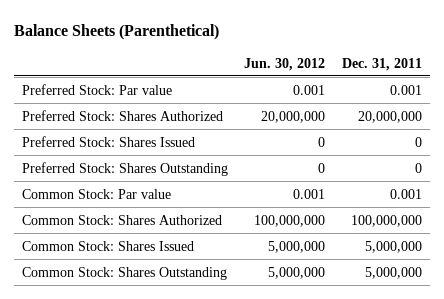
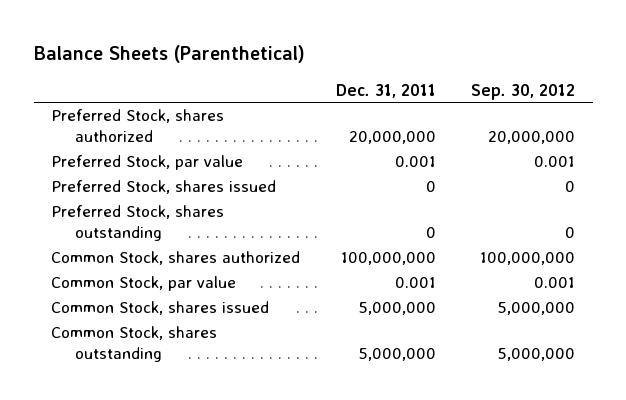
- | Jun. 30, 2012 | Dec. 31, 2011
+ | Dec. 31, 2011 | Sep. 30, 2012
- Preferred Stock: Par value | 0.001 | 0.001
- Preferred Stock: Shares Authorized | 20,000,000 | 20,000,000
- Preferred Stock: Shares Issued | 0 | 0
- Preferred Stock: Shares Outstanding | 0 | 0
- Common Stock: Par value | 0.001 | 0.001
- Common Stock: Shares Authorized | 100,000,000 | 100,000,000
- Common Stock: Shares Issued | 5,000,000 | 5,000,000
- Common Stock: Shares Outstanding | 5,000,000 | 5,000,000
+ Preferred Stock, shares authorized | 20,000,000 | 20,000,000
+ Preferred Stock, par value | 0.001 | 0.001
+ Preferred Stock, shares issued | 0 | 0
+ Preferred Stock, shares outstanding | 0 | 0
+ Common Stock, shares authorized | 100,000,000 | 100,000,000
+ Common Stock, par value | 0.001 | 0.001
+ Common Stock, shares issued | 5,000,000 | 5,000,000
+ Common Stock, shares outstanding | 5,000,000 | 5,000,000

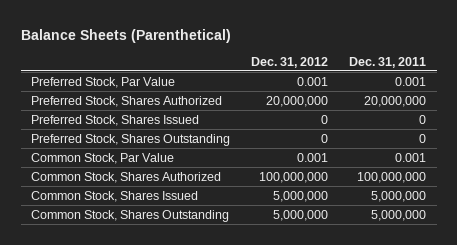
- | Dec. 31, 2011 | Sep. 30, 2012
+ | Dec. 31, 2012 | Dec. 31, 2011
- Preferred Stock, shares authorized | 20,000,000 | 20,000,000
- Preferred Stock, par value | 0.001 | 0.001
- Preferred Stock, shares issued | 0 | 0
- Preferred Stock, shares outstanding | 0 | 0
- Common Stock, shares authorized | 100,000,000 | 100,000,000
- Common Stock, par value | 0.001 | 0.001
- Common Stock, shares issued | 5,000,000 | 5,000,000
- Common Stock, shares outstanding | 5,000,000 | 5,000,000
+ Preferred Stock, Par Value | 0.001 | 0.001
+ Preferred Stock, Shares Authorized | 20,000,000 | 20,000,000
+ Preferred Stock, Shares Issued | 0 | 0
+ Preferred Stock, Shares Outstanding | 0 | 0
+ Common Stock, Par Value | 0.001 | 0.001
+ Common Stock, Shares Authorized | 100,000,000 | 100,000,000
+ Common Stock, Shares Issued | 5,000,000 | 5,000,000
+ Common Stock, Shares Outstanding | 5,000,000 | 5,000,000

